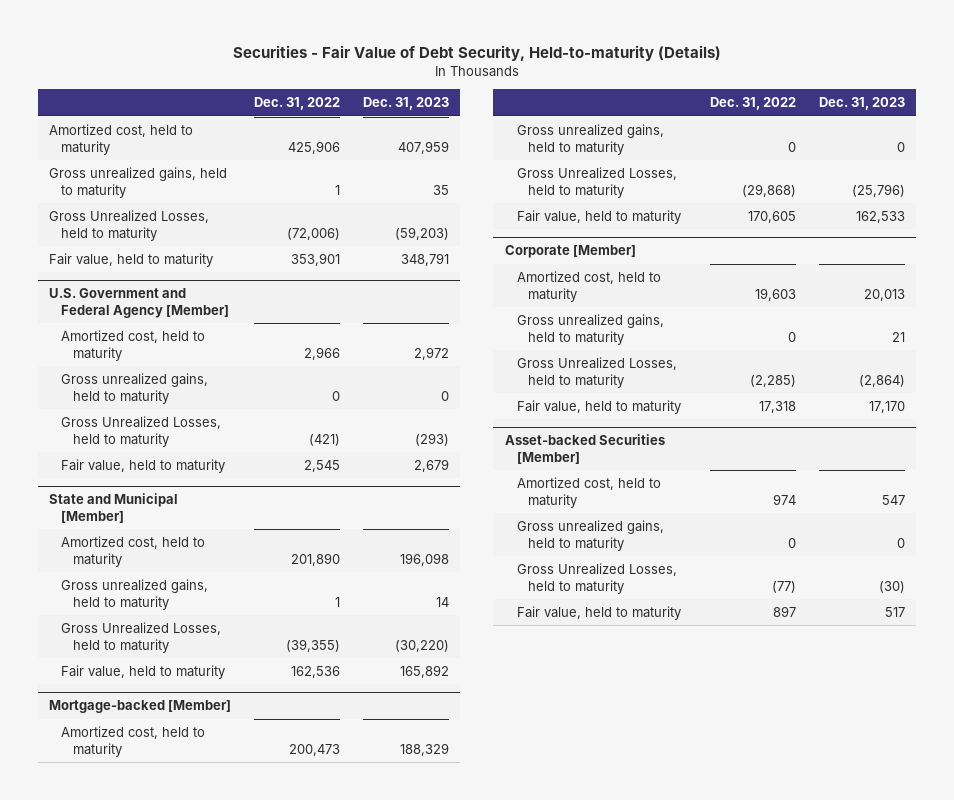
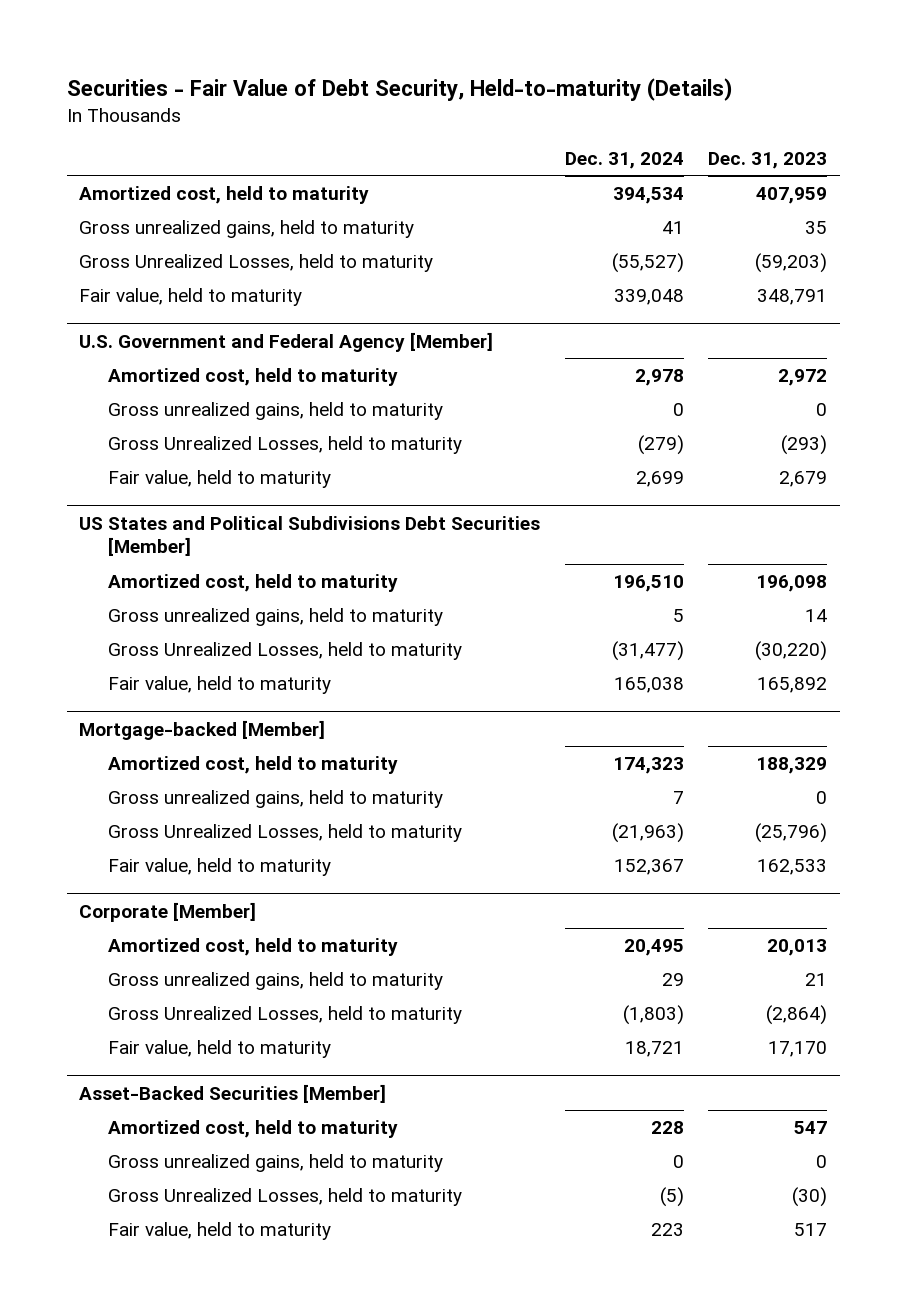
- | Dec. 31, 2022 | Dec. 31, 2023
+ | Dec. 31, 2024 | Dec. 31, 2023
- State and Municipal [Member]
+ US States and Political Subdivisions Debt Securities [Member]
- Asset-backed Securities [Member]
+ Asset-Backed Securities [Member]

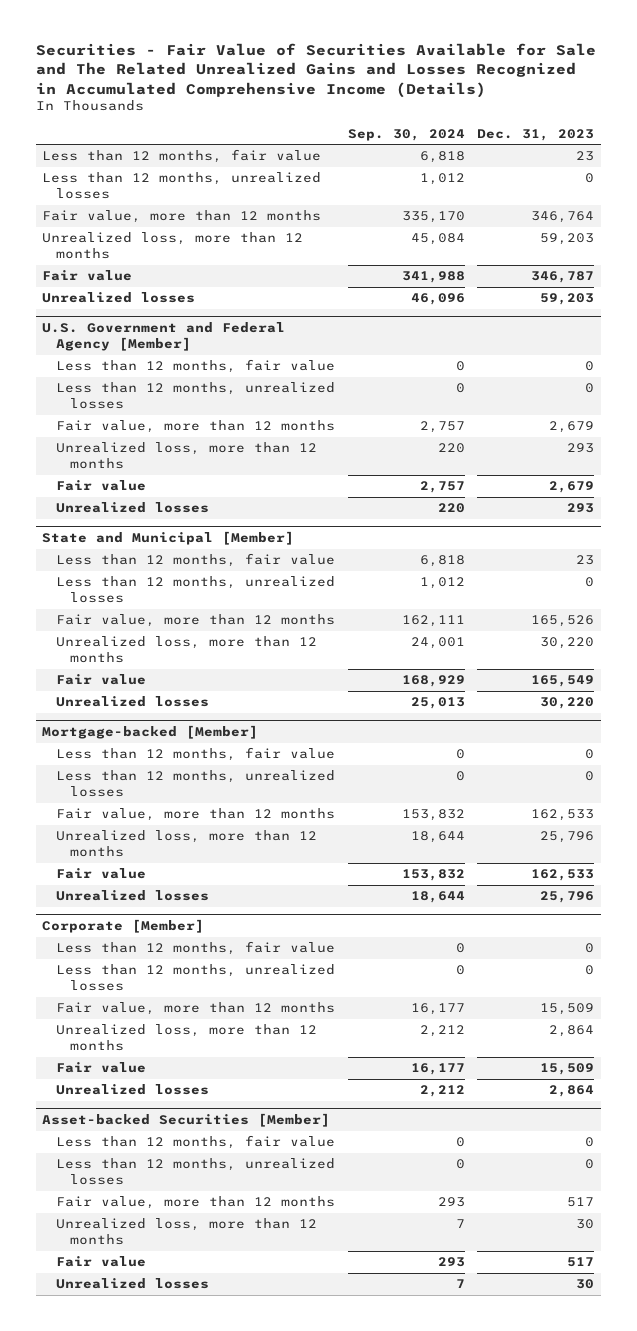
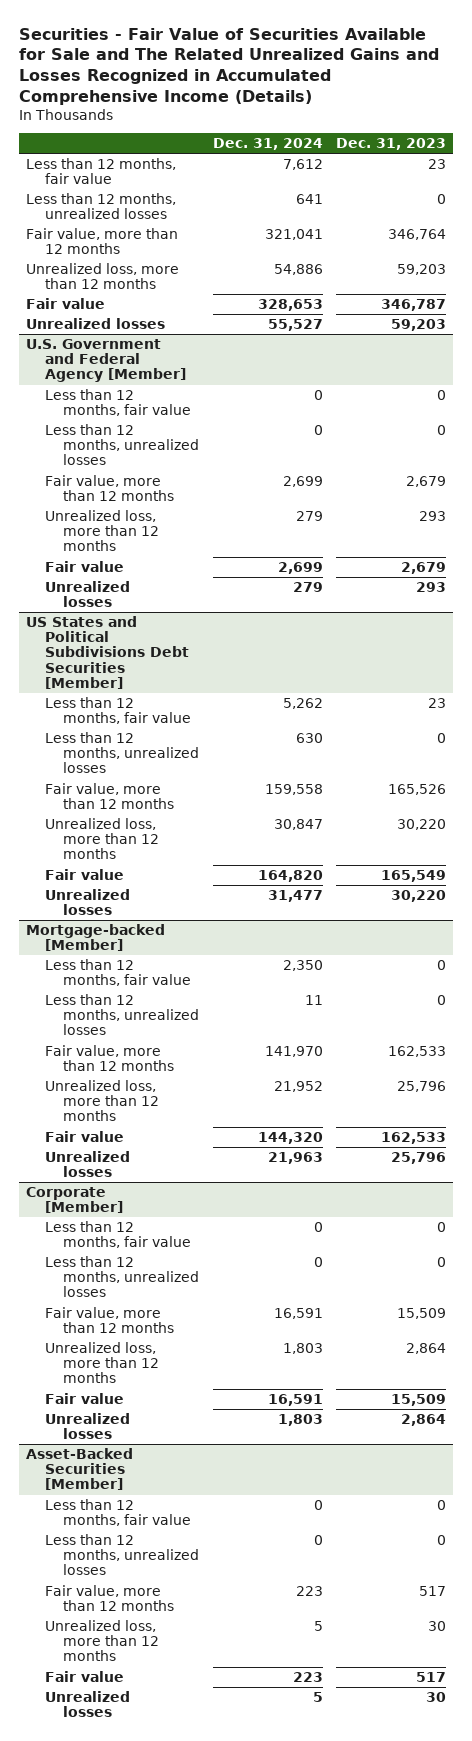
- | Sep. 30, 2024 | Dec. 31, 2023
+ | Dec. 31, 2024 | Dec. 31, 2023
- State and Municipal [Member]
+ US States and Political Subdivisions Debt Securities [Member]
- Asset-backed Securities [Member]
+ Asset-Backed Securities [Member]

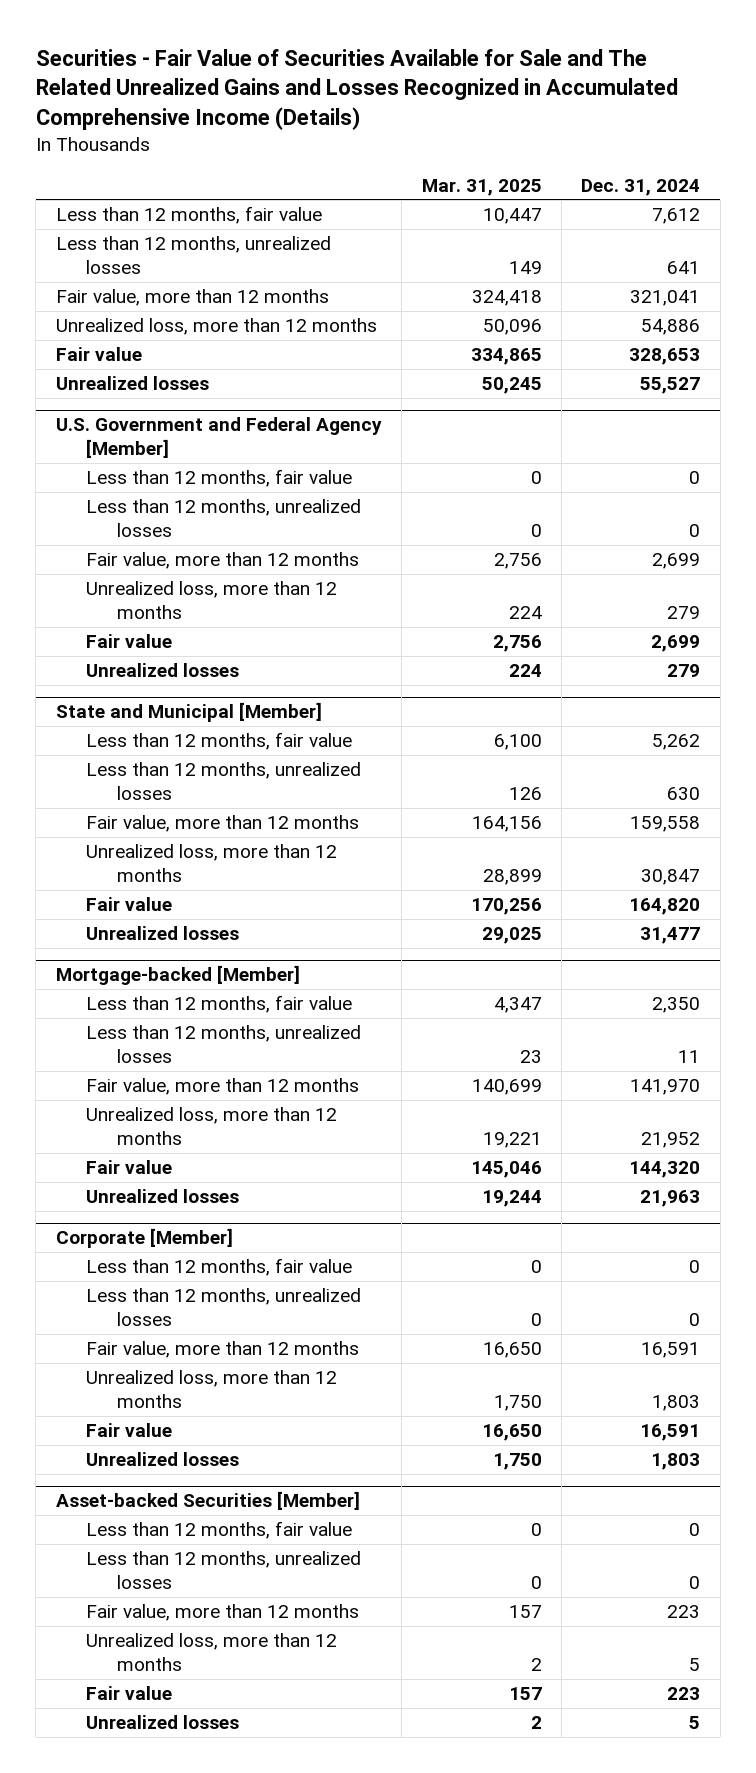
- | Dec. 31, 2024 | Dec. 31, 2023
+ | Mar. 31, 2025 | Dec. 31, 2024
- US States and Political Subdivisions Debt Securities [Member]
+ State and Municipal [Member]
- Asset-Backed Securities [Member]
+ Asset-backed Securities [Member]

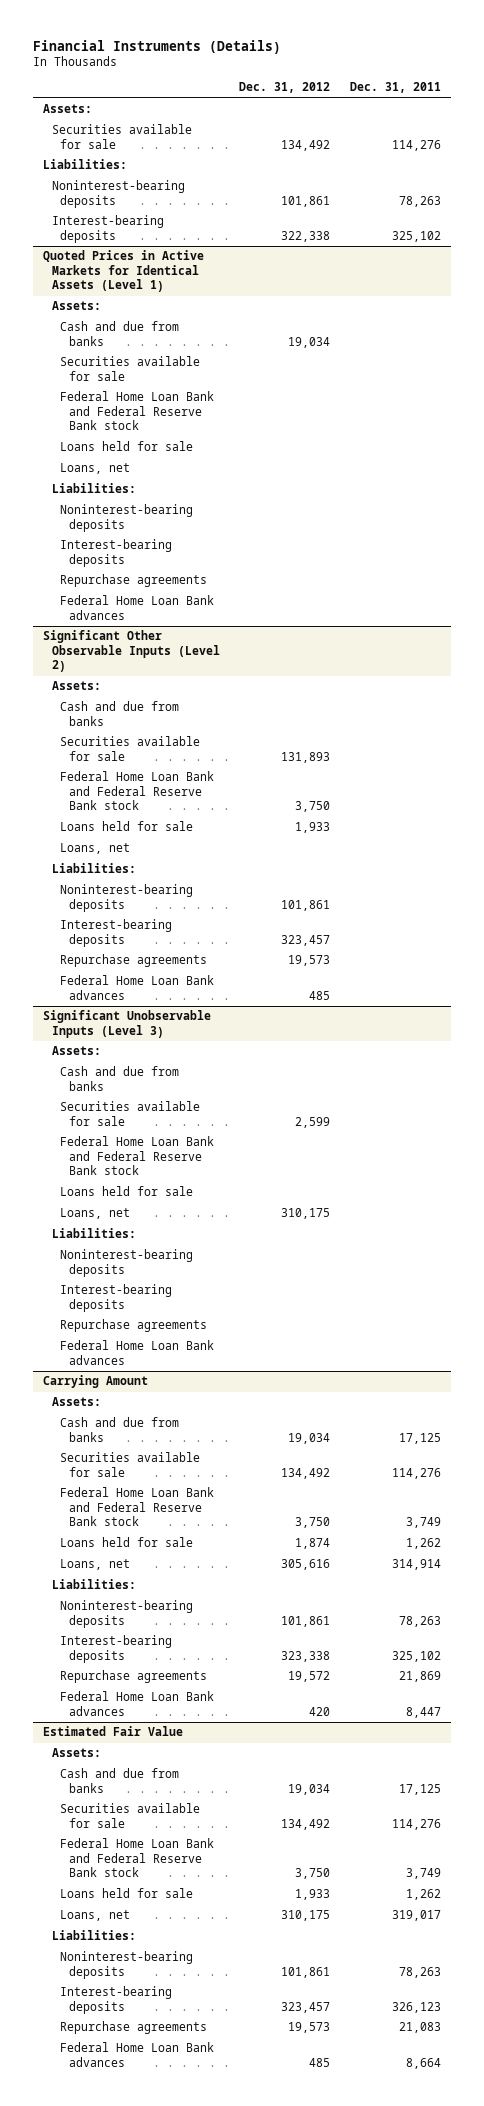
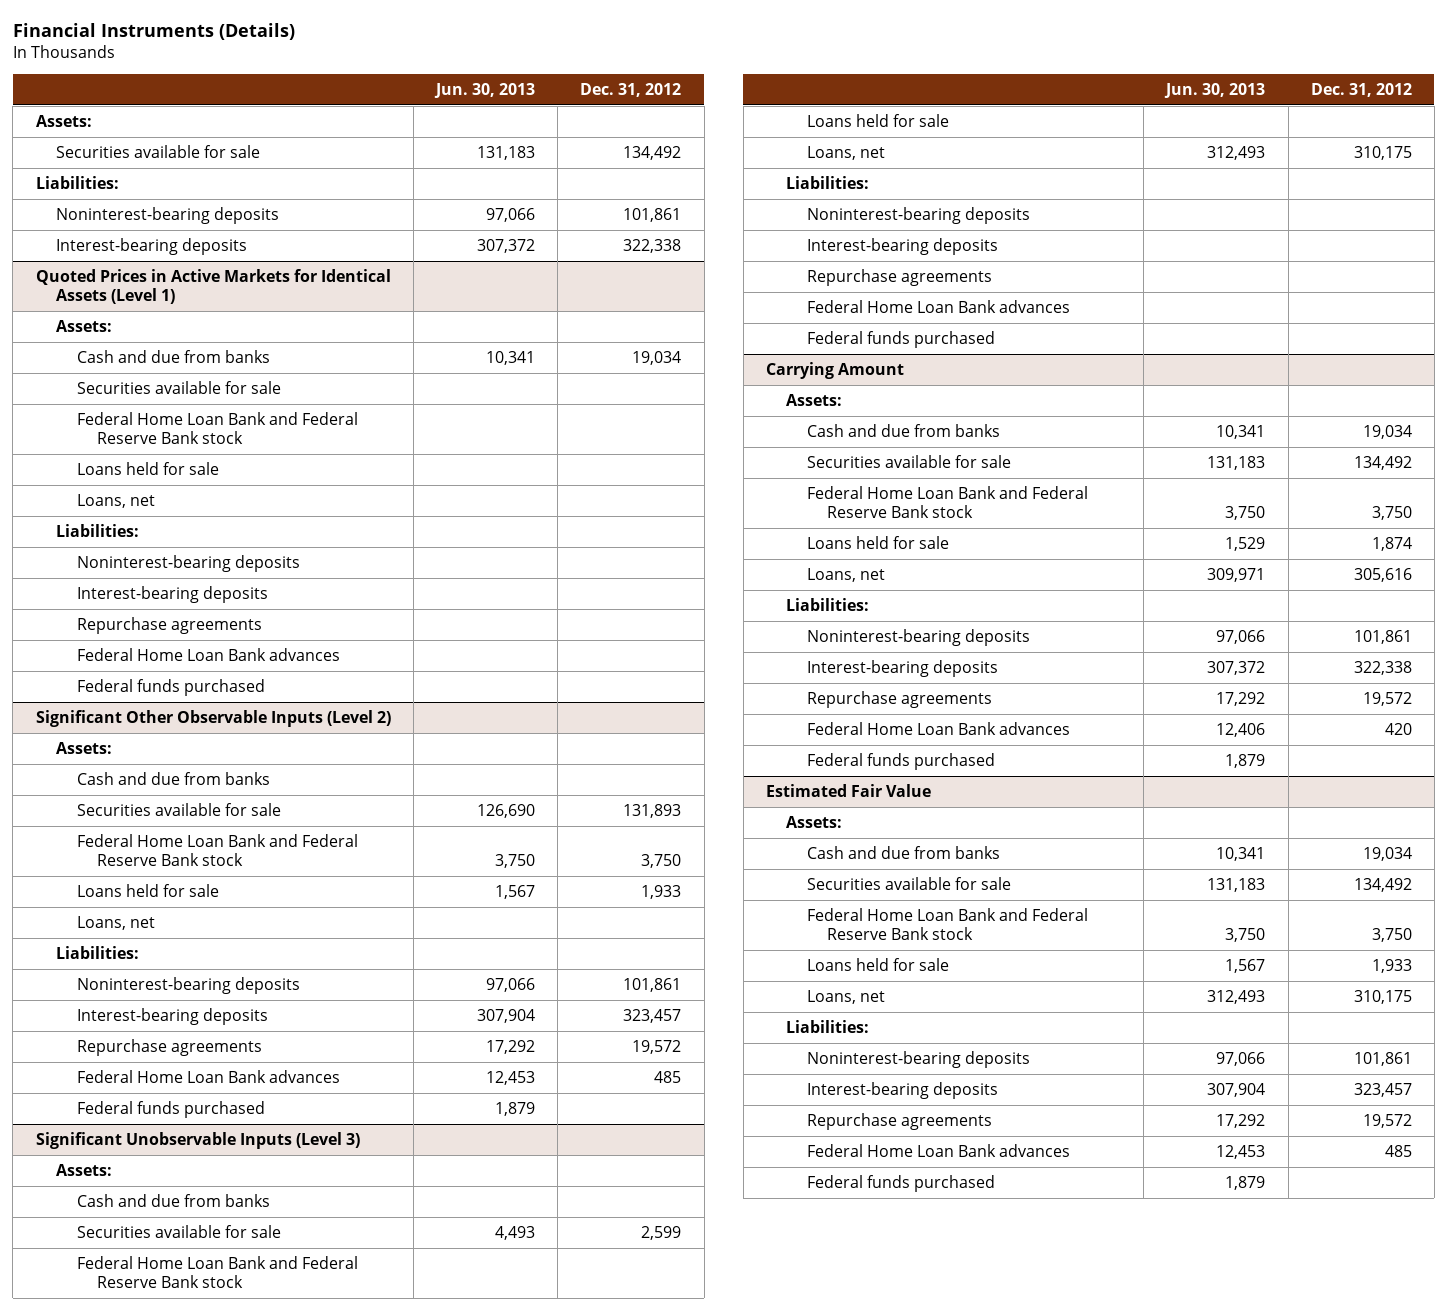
- | Dec. 31, 2012 | Dec. 31, 2011
+ | Jun. 30, 2013 | Dec. 31, 2012
@ Quoted Prices in Active Markets for Identical Assets (Level 1)
+ Federal funds purchased
@ Significant Other Observable Inputs (Level 2)
- Repurchase agreements | 19,573 |
+ Repurchase agreements | 17,292 | 19,572
+ Federal funds purchased | 1,879 |
@ Significant Unobservable Inputs (Level 3)
+ Federal funds purchased
@ Carrying Amount
- Interest-bearing deposits | 323,338 | 325,102
+ Interest-bearing deposits | 307,372 | 322,338
+ Federal funds purchased | 1,879 |
@ Estimated Fair Value
- Repurchase agreements | 19,573 | 21,083
+ Repurchase agreements | 17,292 | 19,572
+ Federal funds purchased | 1,879 |

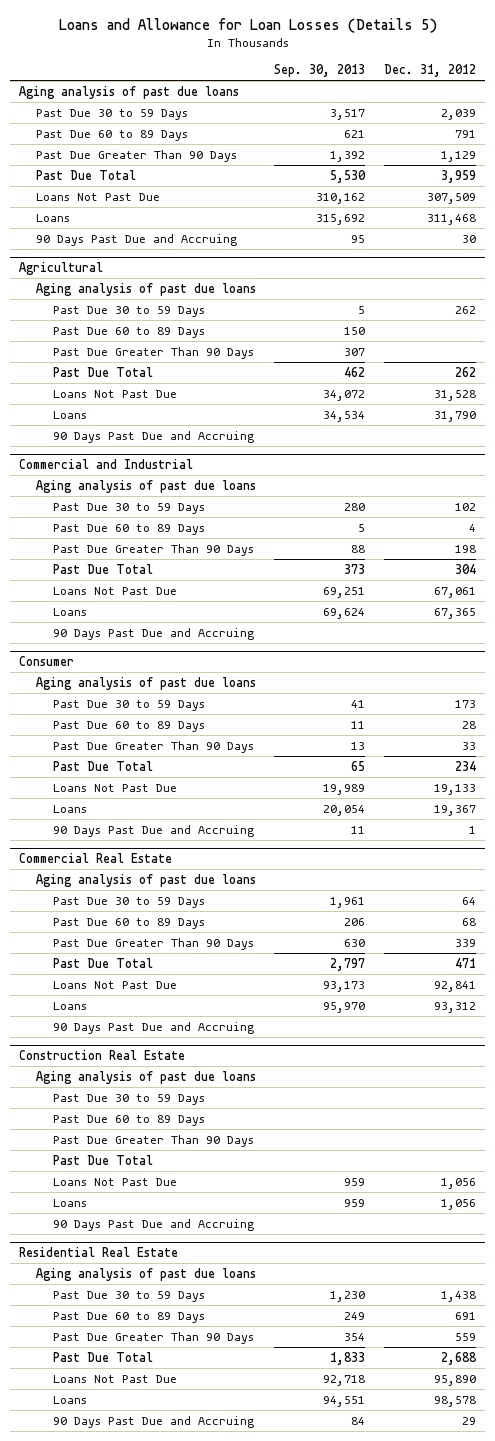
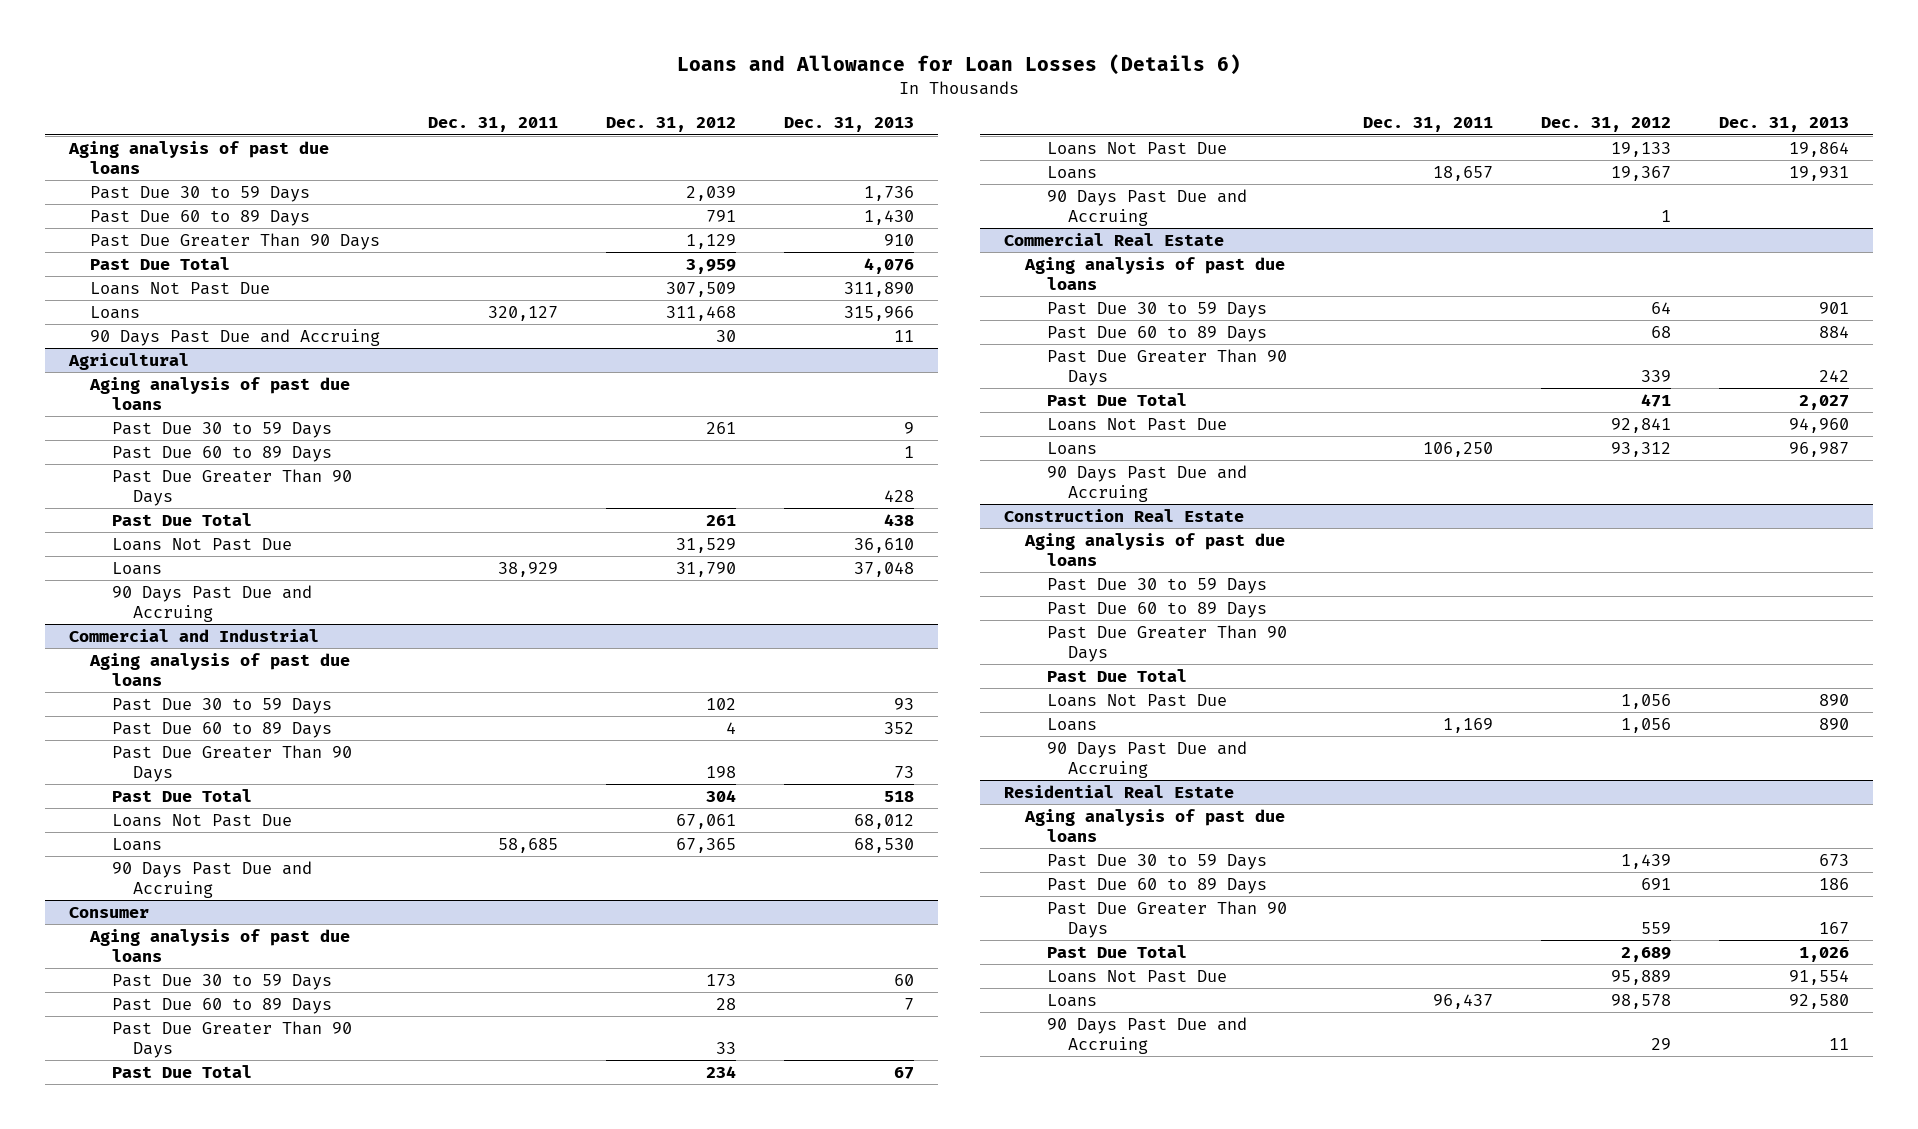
- Loans and Allowance for Loan Losses (Details 5)
+ Loans and Allowance for Loan Losses (Details 6)
- | Sep. 30, 2013 | Dec. 31, 2012
+ | Dec. 31, 2011 | Dec. 31, 2012 | Dec. 31, 2013
@ Agricultural
- Past Due 30 to 59 Days | 5 | 262
+ Past Due 30 to 59 Days | | 261 | 9
- Past Due Total | 462 | 262
- Loans Not Past Due | 34,072 | 31,528
+ Past Due Total | | 261 | 438
+ Loans Not Past Due | | 31,529 | 36,610
@ Residential Real Estate
- Past Due 30 to 59 Days | 1,230 | 1,438
+ Past Due 30 to 59 Days | | 1,439 | 673
- Past Due Total | 1,833 | 2,688
- Loans Not Past Due | 92,718 | 95,890
+ Past Due Total | | 2,689 | 1,026
+ Loans Not Past Due | | 95,889 | 91,554

